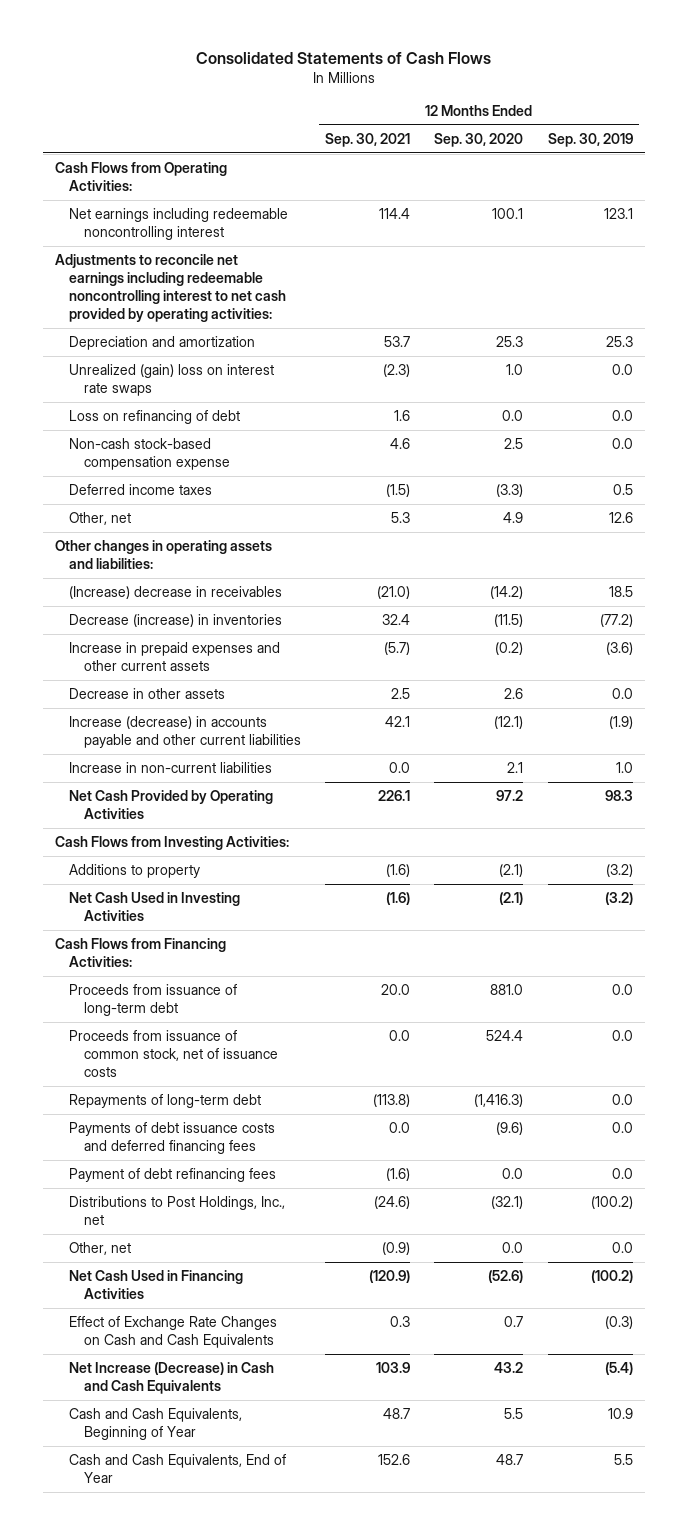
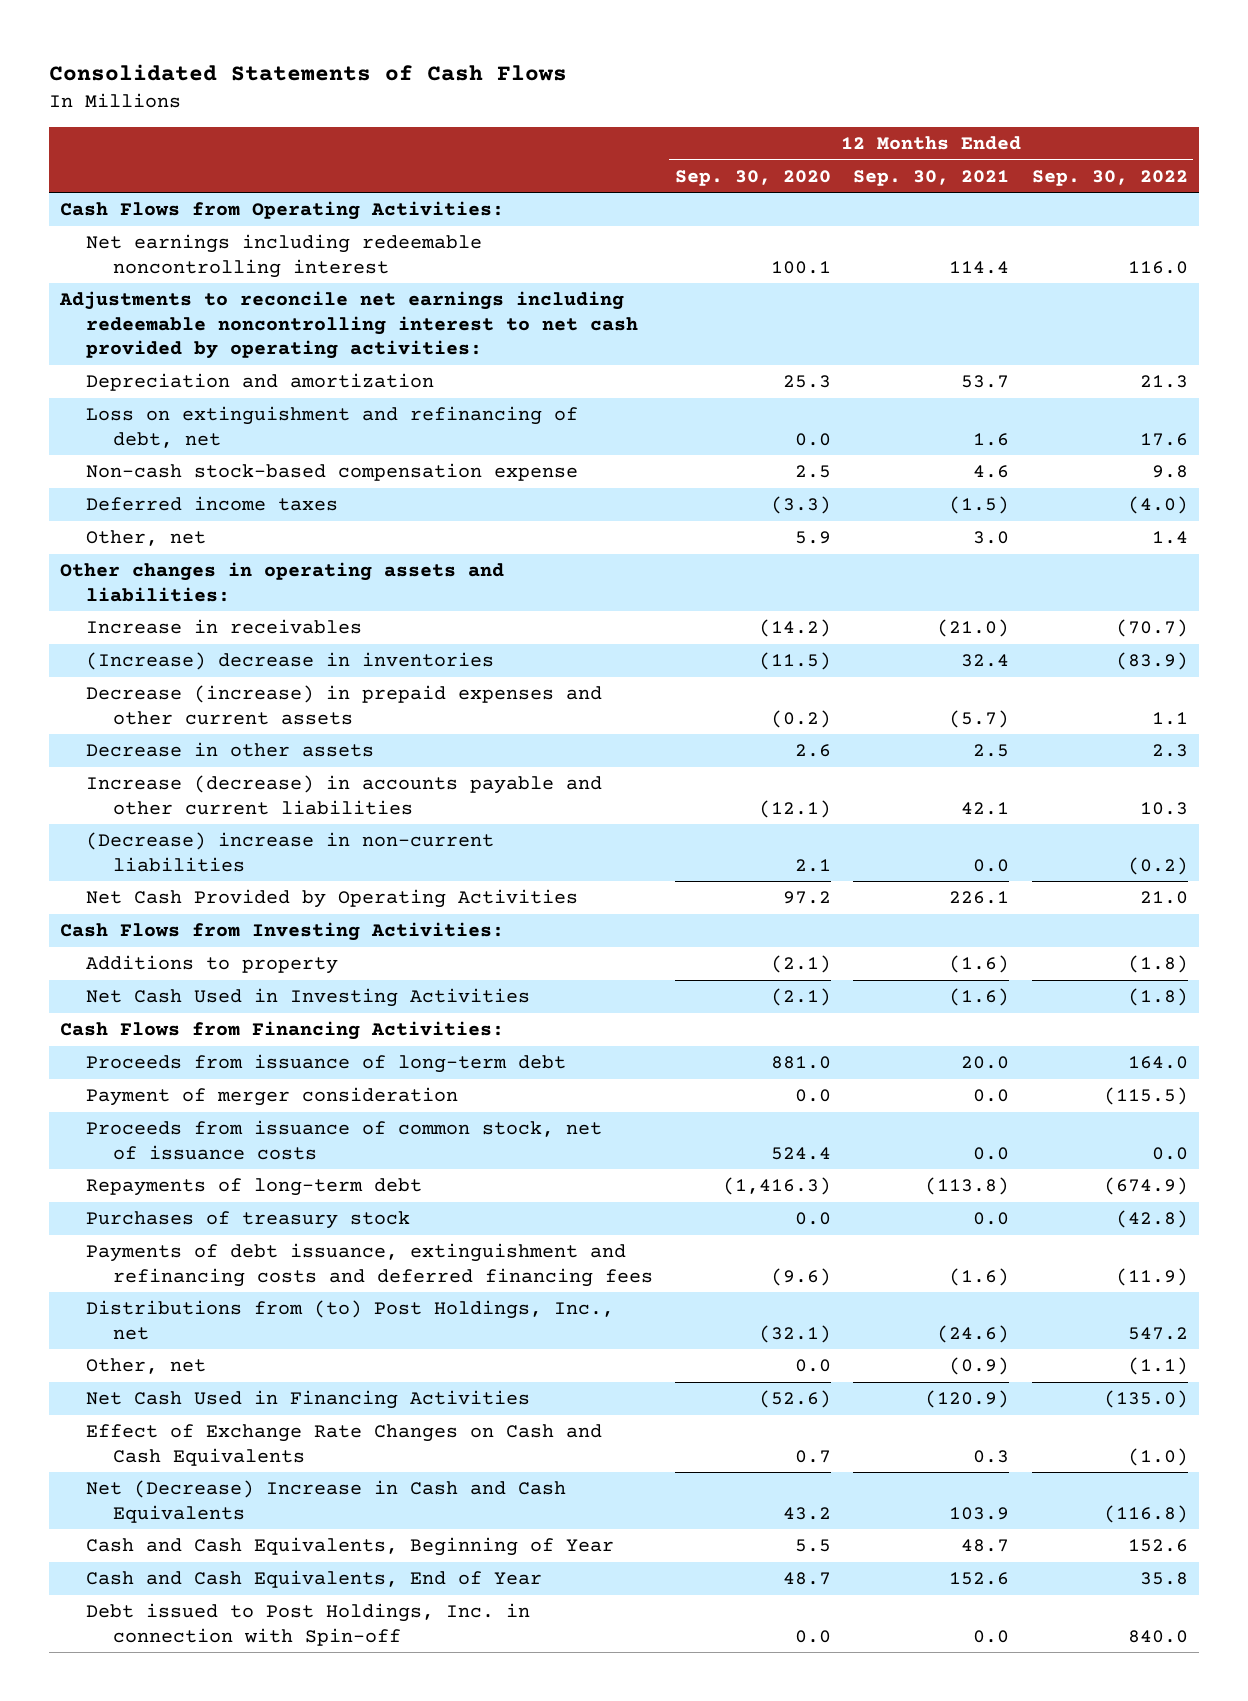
- | 12 Months Ended Sep. 30, 2021 | 12 Months Ended Sep. 30, 2020 | 12 Months Ended Sep. 30, 2019
+ | 12 Months Ended Sep. 30, 2020 | 12 Months Ended Sep. 30, 2021 | 12 Months Ended Sep. 30, 2022
- Unrealized (gain) loss on interest rate swaps | (2.3) | 1.0 | 0.0
- Loss on refinancing of debt | 1.6 | 0.0 | 0.0
+ Loss on extinguishment and refinancing of debt, net | 0.0 | 1.6 | 17.6
- Other, net | 5.3 | 4.9 | 12.6
+ Other, net | 5.9 | 3.0 | 1.4
- (Increase) decrease in receivables | (21.0) | (14.2) | 18.5
- Decrease (increase) in inventories | 32.4 | (11.5) | (77.2)
- Increase in prepaid expenses and other current assets | (5.7) | (0.2) | (3.6)
+ Increase in receivables | (14.2) | (21.0) | (70.7)
+ (Increase) decrease in inventories | (11.5) | 32.4 | (83.9)
+ Decrease (increase) in prepaid expenses and other current assets | (0.2) | (5.7) | 1.1
- Increase in non-current liabilities | 0.0 | 2.1 | 1.0
+ (Decrease) increase in non-current liabilities | 2.1 | 0.0 | (0.2)
+ Payment of merger consideration | 0.0 | 0.0 | (115.5)
- Payments of debt issuance costs and deferred financing fees | 0.0 | (9.6) | 0.0
- Payment of debt refinancing fees | (1.6) | 0.0 | 0.0
- Distributions to Post Holdings, Inc., net | (24.6) | (32.1) | (100.2)
+ Purchases of treasury stock | 0.0 | 0.0 | (42.8)
+ Payments of debt issuance, extinguishment and refinancing costs and deferred financing fees | (9.6) | (1.6) | (11.9)
+ Distributions from (to) Post Holdings, Inc., net | (32.1) | (24.6) | 547.2
- Net Increase (Decrease) in Cash and Cash Equivalents | 103.9 | 43.2 | (5.4)
+ Net (Decrease) Increase in Cash and Cash Equivalents | 43.2 | 103.9 | (116.8)
+ Debt issued to Post Holdings, Inc. in connection with Spin-off | 0.0 | 0.0 | 840.0

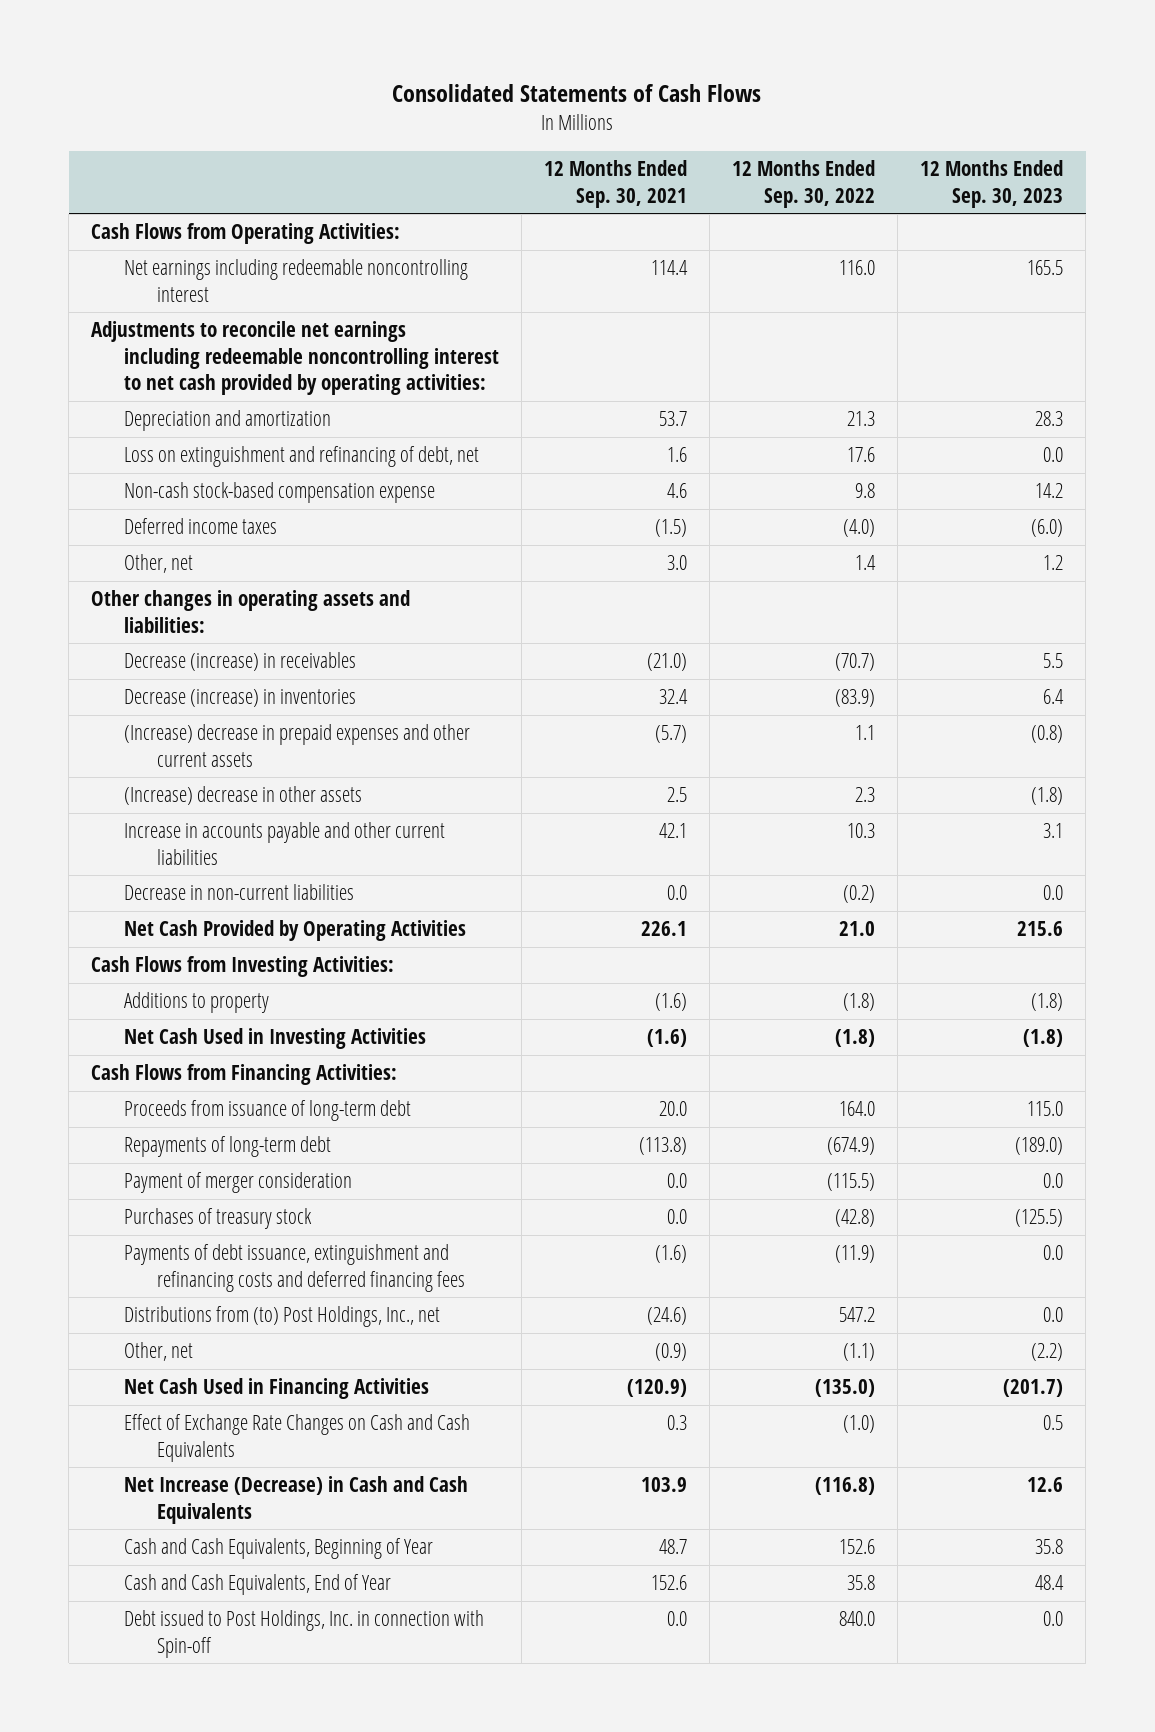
- | 12 Months Ended Sep. 30, 2020 | 12 Months Ended Sep. 30, 2021 | 12 Months Ended Sep. 30, 2022
+ | 12 Months Ended Sep. 30, 2021 | 12 Months Ended Sep. 30, 2022 | 12 Months Ended Sep. 30, 2023
- Increase in receivables | (14.2) | (21.0) | (70.7)
- (Increase) decrease in inventories | (11.5) | 32.4 | (83.9)
- Decrease (increase) in prepaid expenses and other current assets | (0.2) | (5.7) | 1.1
- Decrease in other assets | 2.6 | 2.5 | 2.3
- Increase (decrease) in accounts payable and other current liabilities | (12.1) | 42.1 | 10.3
- (Decrease) increase in non-current liabilities | 2.1 | 0.0 | (0.2)
+ Decrease (increase) in receivables | (21.0) | (70.7) | 5.5
+ Decrease (increase) in inventories | 32.4 | (83.9) | 6.4
+ (Increase) decrease in prepaid expenses and other current assets | (5.7) | 1.1 | (0.8)
+ (Increase) decrease in other assets | 2.5 | 2.3 | (1.8)
+ Increase in accounts payable and other current liabilities | 42.1 | 10.3 | 3.1
+ Decrease in non-current liabilities | 0.0 | (0.2) | 0.0
- Proceeds from issuance of common stock, net of issuance costs | 524.4 | 0.0 | 0.0
moved down: Payment of merger consideration | 0.0 | (115.5) | 0.0
- Net (Decrease) Increase in Cash and Cash Equivalents | 43.2 | 103.9 | (116.8)
+ Net Increase (Decrease) in Cash and Cash Equivalents | 103.9 | (116.8) | 12.6

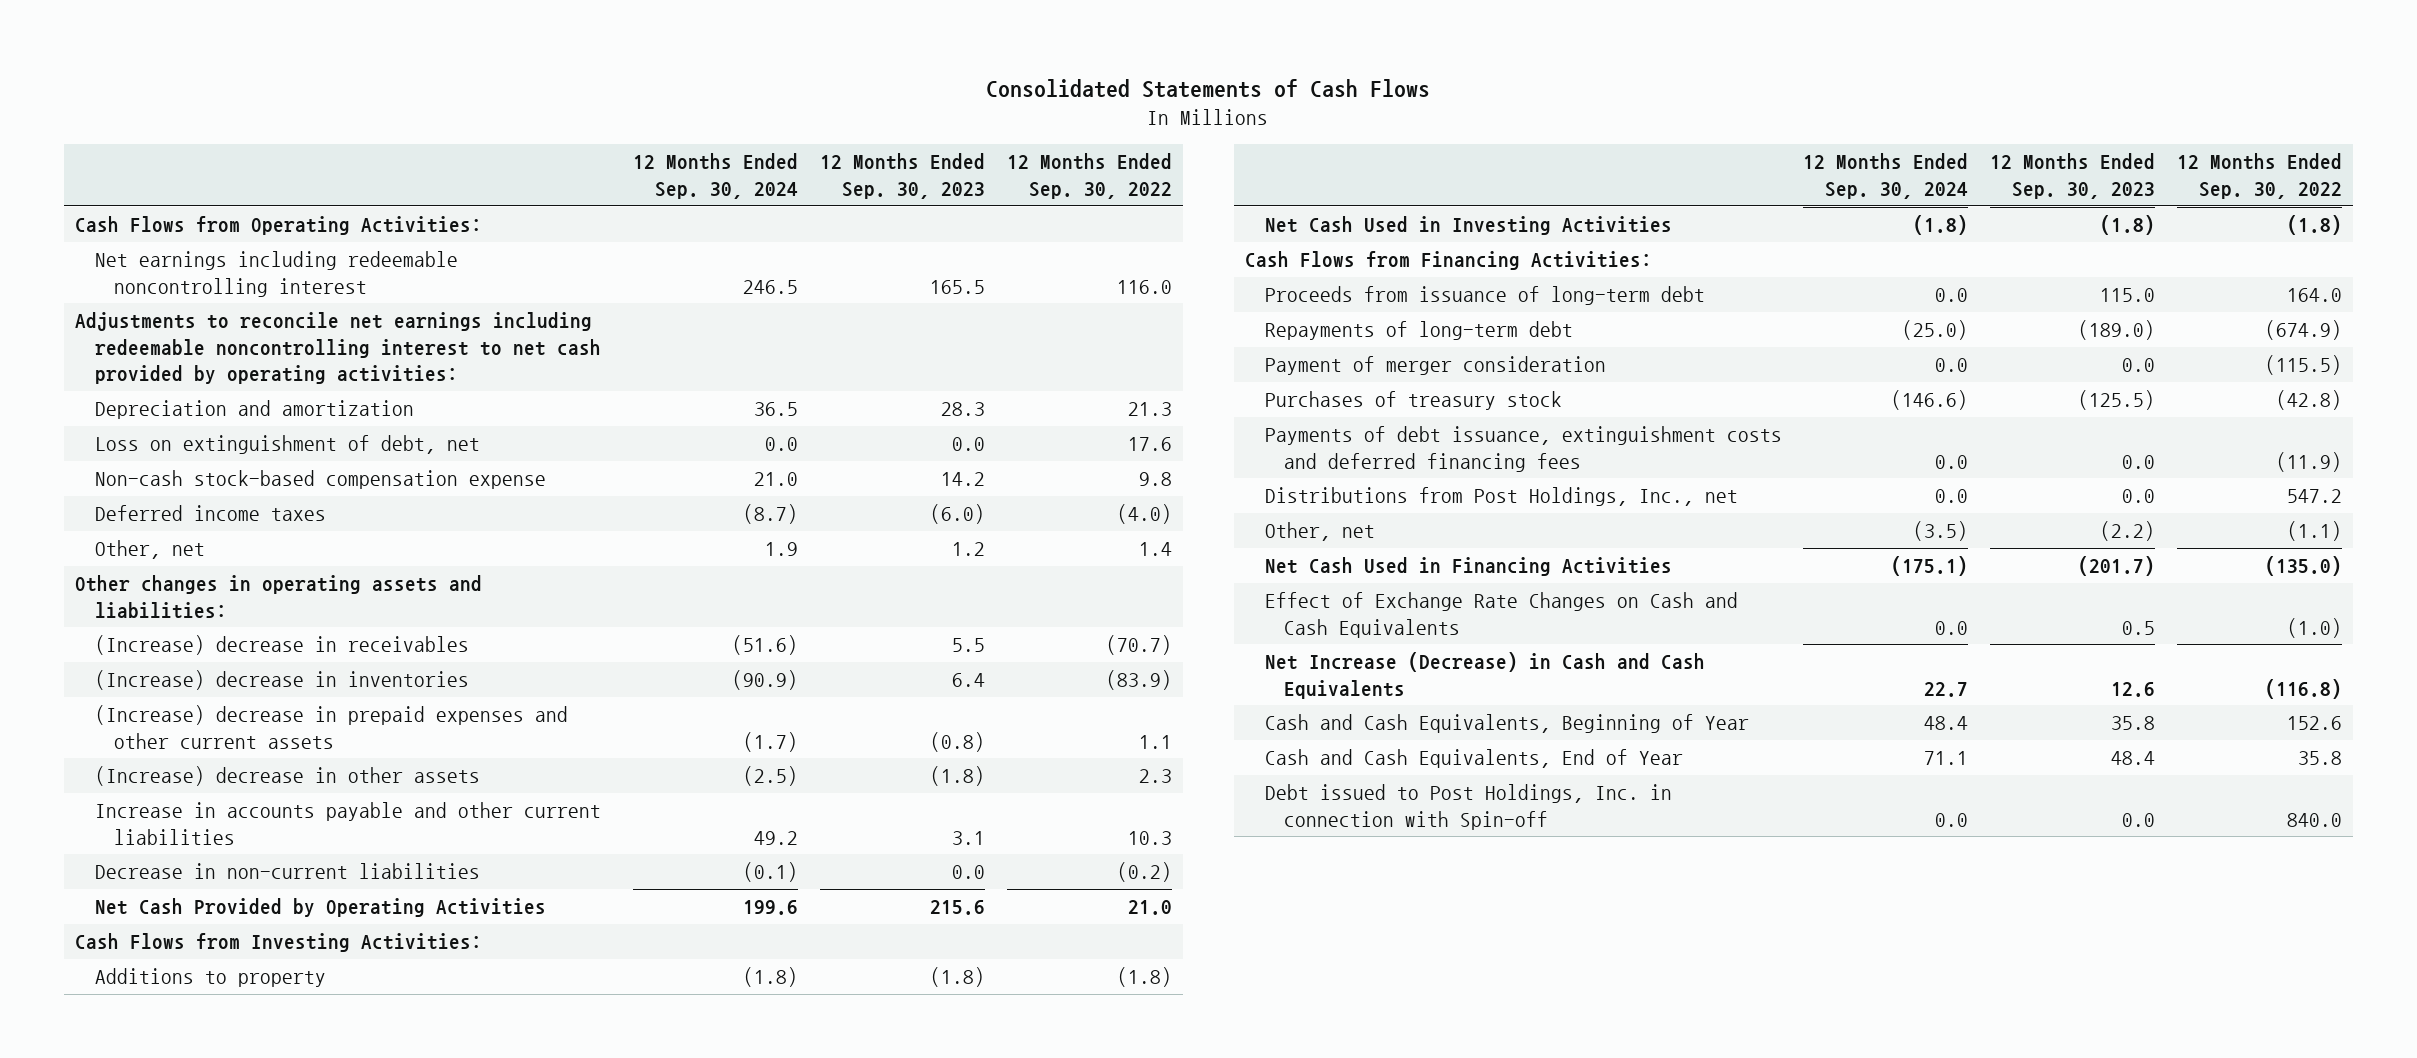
- | 12 Months Ended Sep. 30, 2021 | 12 Months Ended Sep. 30, 2022 | 12 Months Ended Sep. 30, 2023
+ | 12 Months Ended Sep. 30, 2024 | 12 Months Ended Sep. 30, 2023 | 12 Months Ended Sep. 30, 2022
- Loss on extinguishment and refinancing of debt, net | 1.6 | 17.6 | 0.0
+ Loss on extinguishment of debt, net | 0.0 | 0.0 | 17.6
- Decrease (increase) in receivables | (21.0) | (70.7) | 5.5
- Decrease (increase) in inventories | 32.4 | (83.9) | 6.4
+ (Increase) decrease in receivables | (51.6) | 5.5 | (70.7)
+ (Increase) decrease in inventories | (90.9) | 6.4 | (83.9)
- Payments of debt issuance, extinguishment and refinancing costs and deferred financing fees | (1.6) | (11.9) | 0.0
- Distributions from (to) Post Holdings, Inc., net | (24.6) | 547.2 | 0.0
+ Payments of debt issuance, extinguishment costs and deferred financing fees | 0.0 | 0.0 | (11.9)
+ Distributions from Post Holdings, Inc., net | 0.0 | 0.0 | 547.2

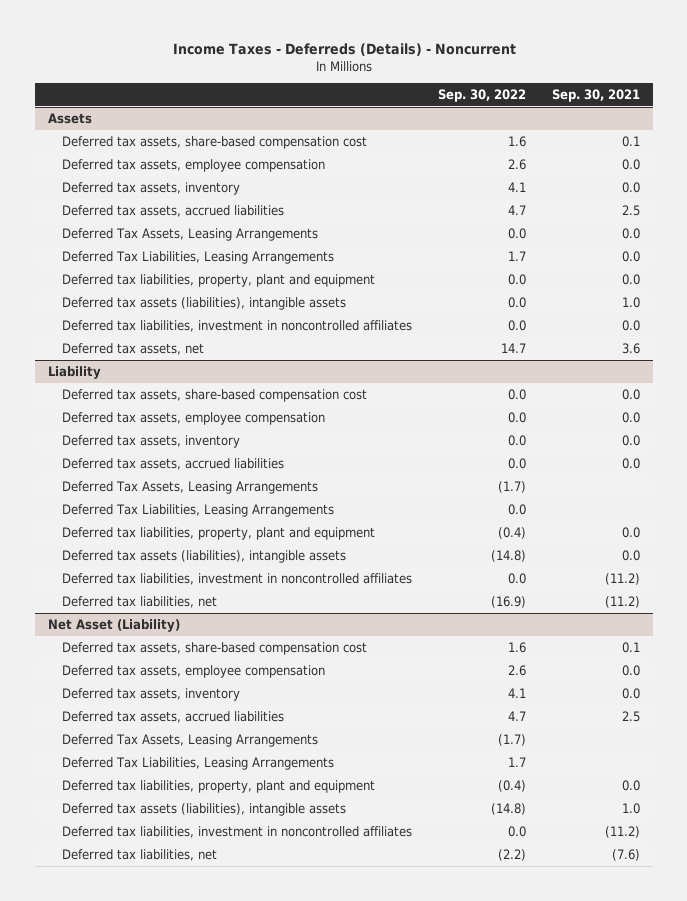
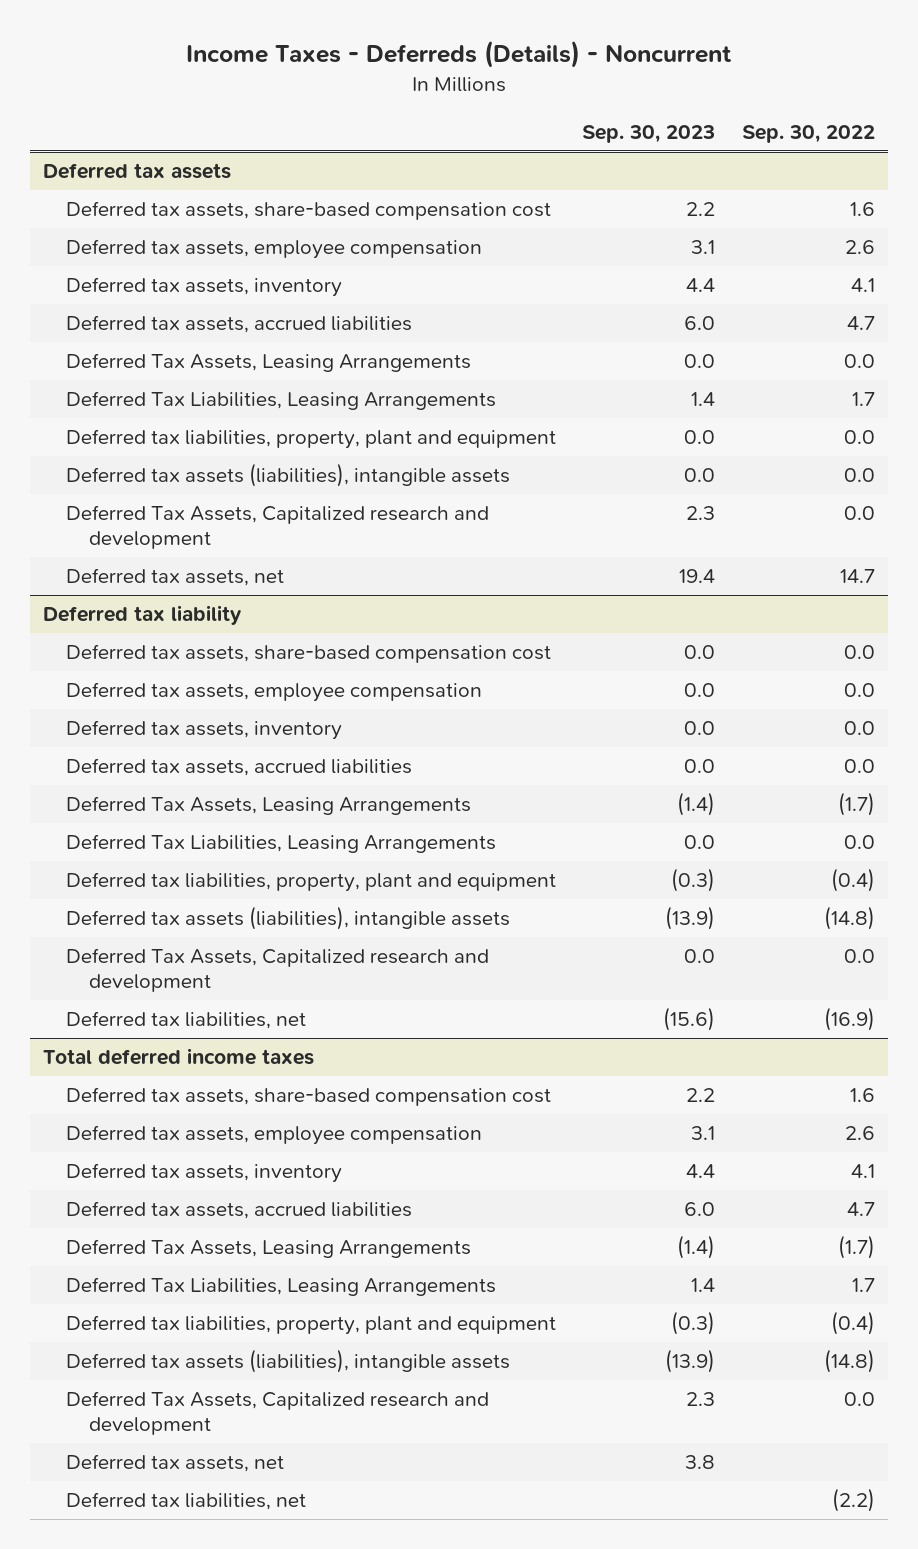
- | Sep. 30, 2022 | Sep. 30, 2021
+ | Sep. 30, 2023 | Sep. 30, 2022
- Assets
+ Deferred tax assets
- Deferred tax liabilities, investment in noncontrolled affiliates | 0.0 | 0.0
+ Deferred Tax Assets, Capitalized research and development | 2.3 | 0.0
- Liability
+ Deferred tax liability
- Deferred tax liabilities, investment in noncontrolled affiliates | 0.0 | (11.2)
+ Deferred Tax Assets, Capitalized research and development | 0.0 | 0.0
- Net Asset (Liability)
+ Total deferred income taxes
- Deferred tax liabilities, investment in noncontrolled affiliates | 0.0 | (11.2)
+ Deferred Tax Assets, Capitalized research and development | 2.3 | 0.0
+ Deferred tax assets, net | 3.8 |

